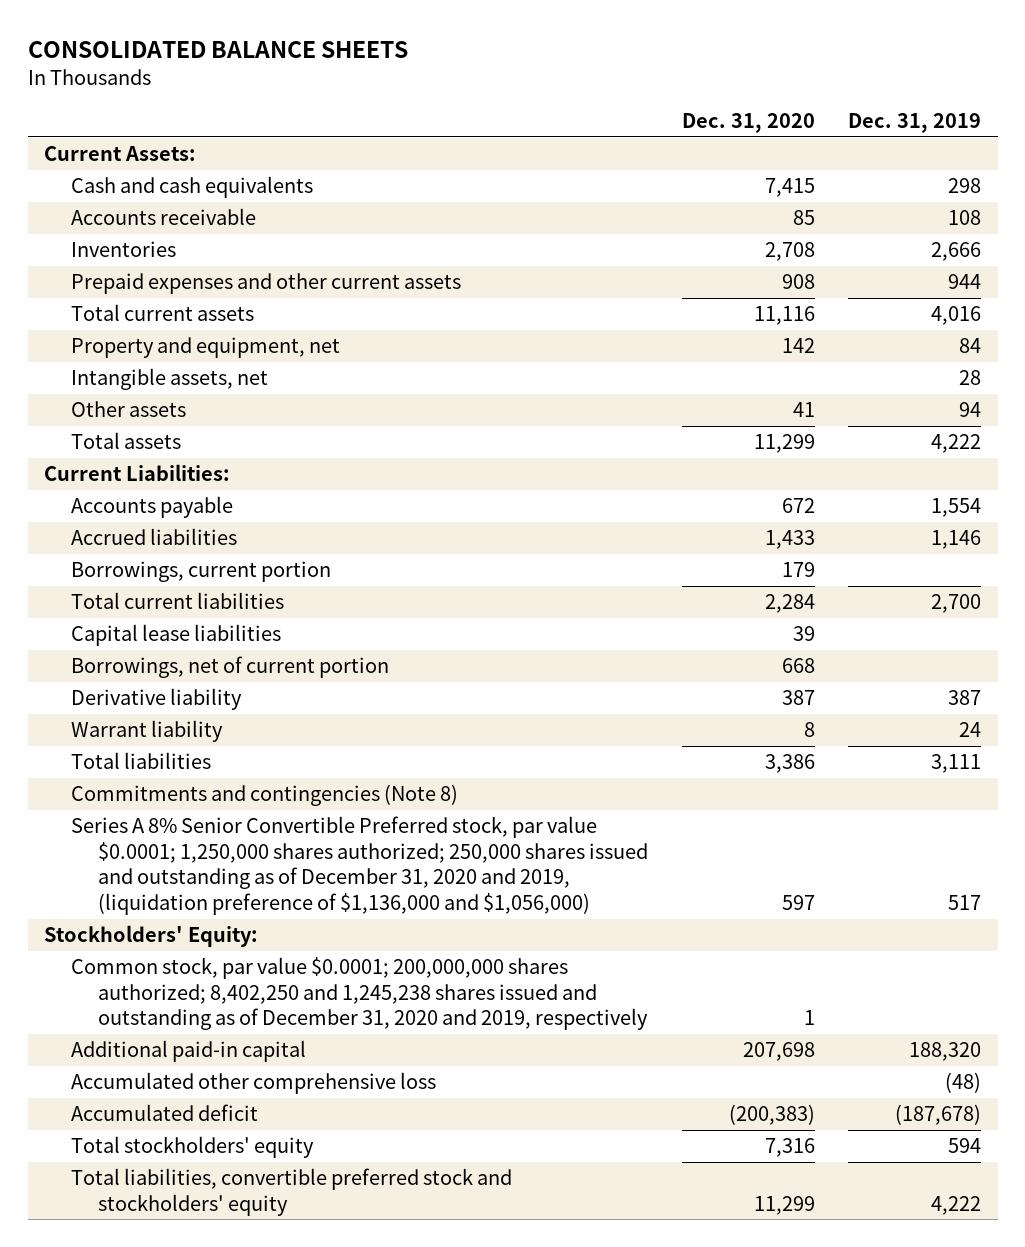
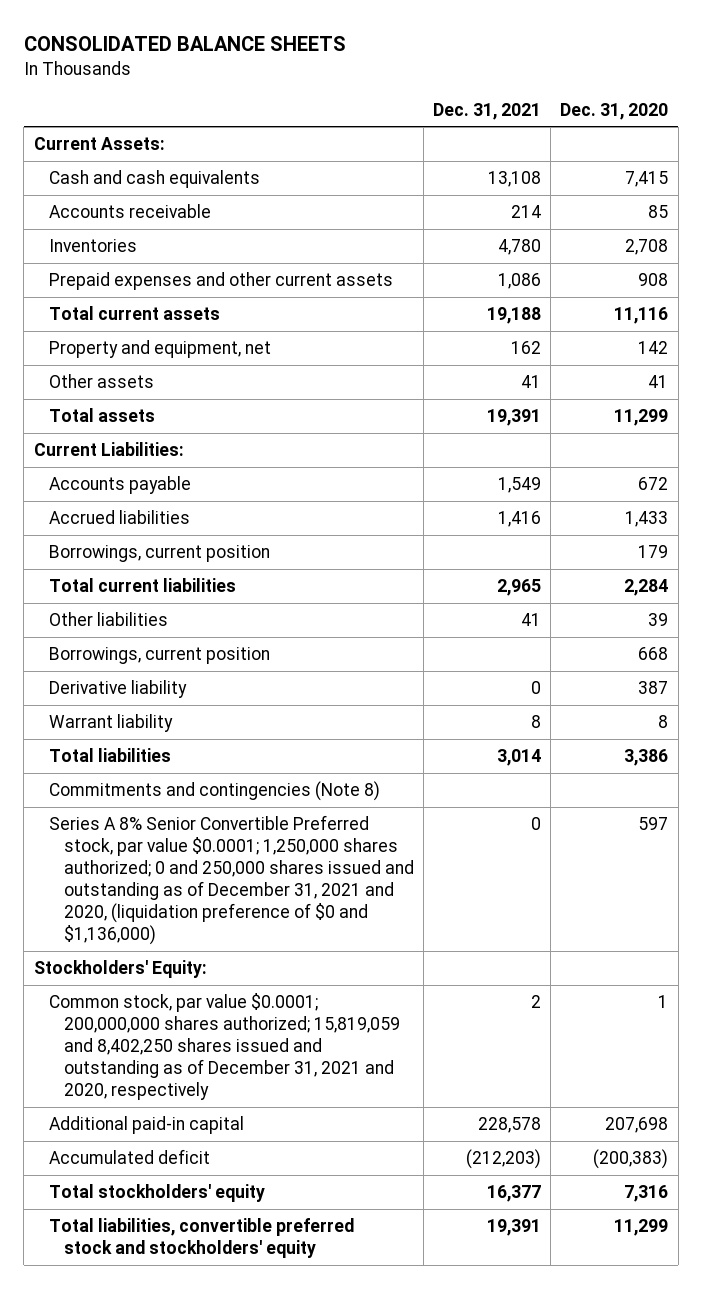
- | Dec. 31, 2020 | Dec. 31, 2019
+ | Dec. 31, 2021 | Dec. 31, 2020
- Intangible assets, net | | 28
- Borrowings, current portion | 179 |
+ Borrowings, current position | | 179
- Capital lease liabilities | 39 |
- Borrowings, net of current portion | 668 |
+ Other liabilities | 41 | 39
+ Borrowings, current position | | 668
- Series A 8% Senior Convertible Preferred stock, par value $0.0001; 1,250,000 shares authorized; 250,000 shares issued and outstanding as of December 31, 2020 and 2019, (liquidation preference of $1,136,000 and $1,056,000) | 597 | 517
+ Series A 8% Senior Convertible Preferred stock, par value $0.0001; 1,250,000 shares authorized; 0 and 250,000 shares issued and outstanding as of December 31, 2021 and 2020, (liquidation preference of $0 and $1,136,000) | 0 | 597
- Common stock, par value $0.0001; 200,000,000 shares authorized; 8,402,250 and 1,245,238 shares issued and outstanding as of December 31, 2020 and 2019, respectively | 1 |
+ Common stock, par value $0.0001; 200,000,000 shares authorized; 15,819,059 and 8,402,250 shares issued and outstanding as of December 31, 2021 and 2020, respectively | 2 | 1
- Accumulated other comprehensive loss | | (48)

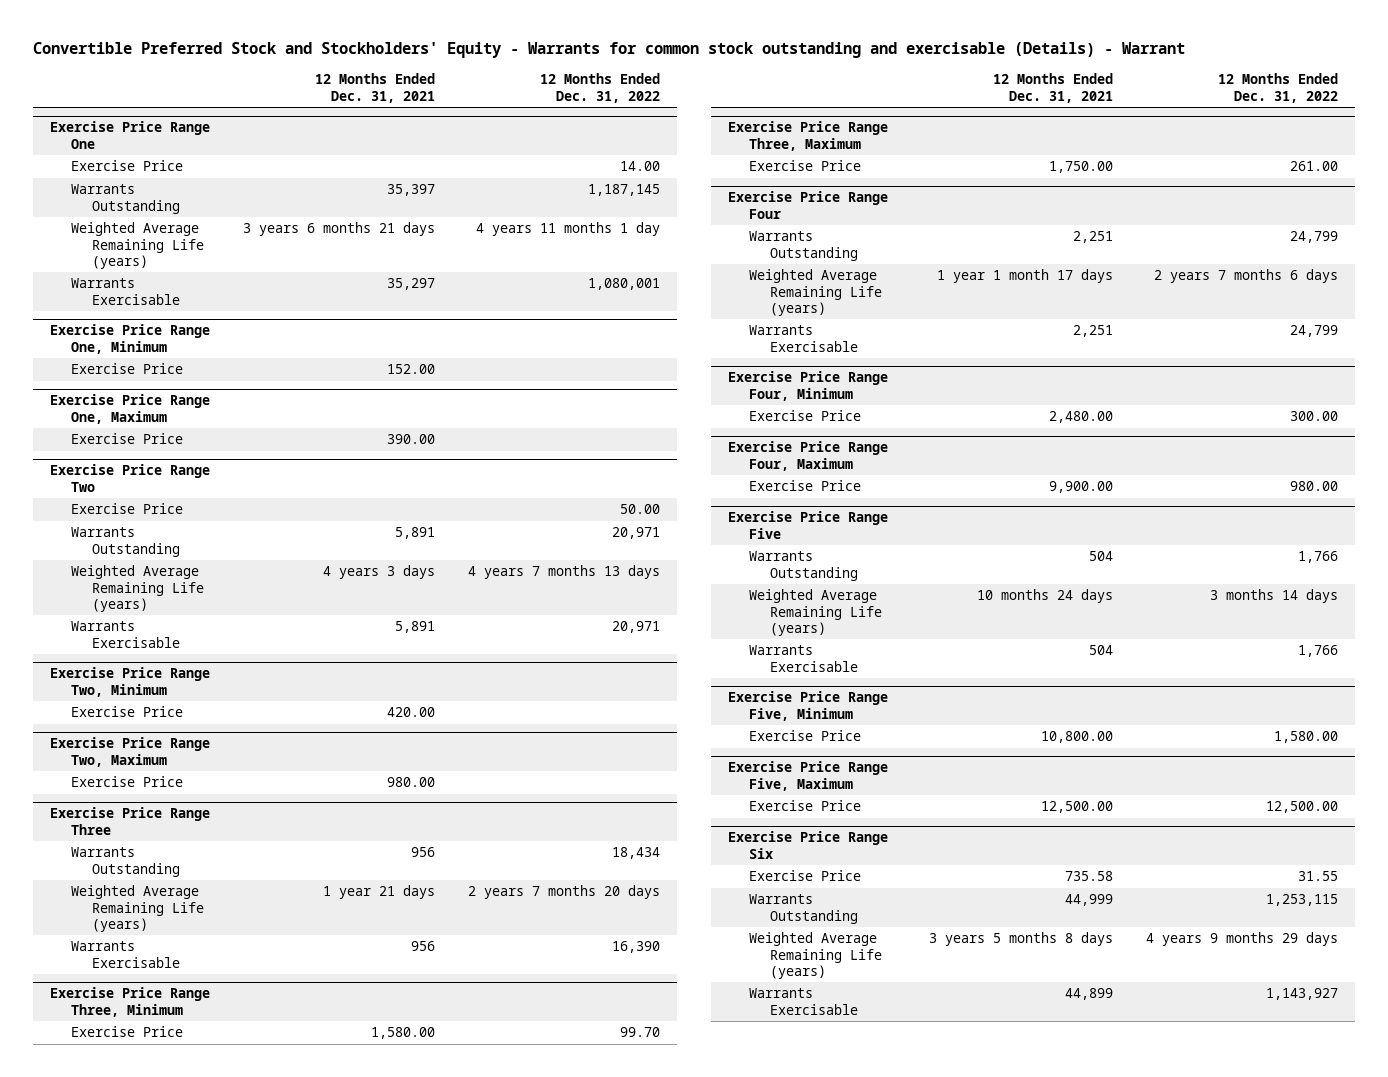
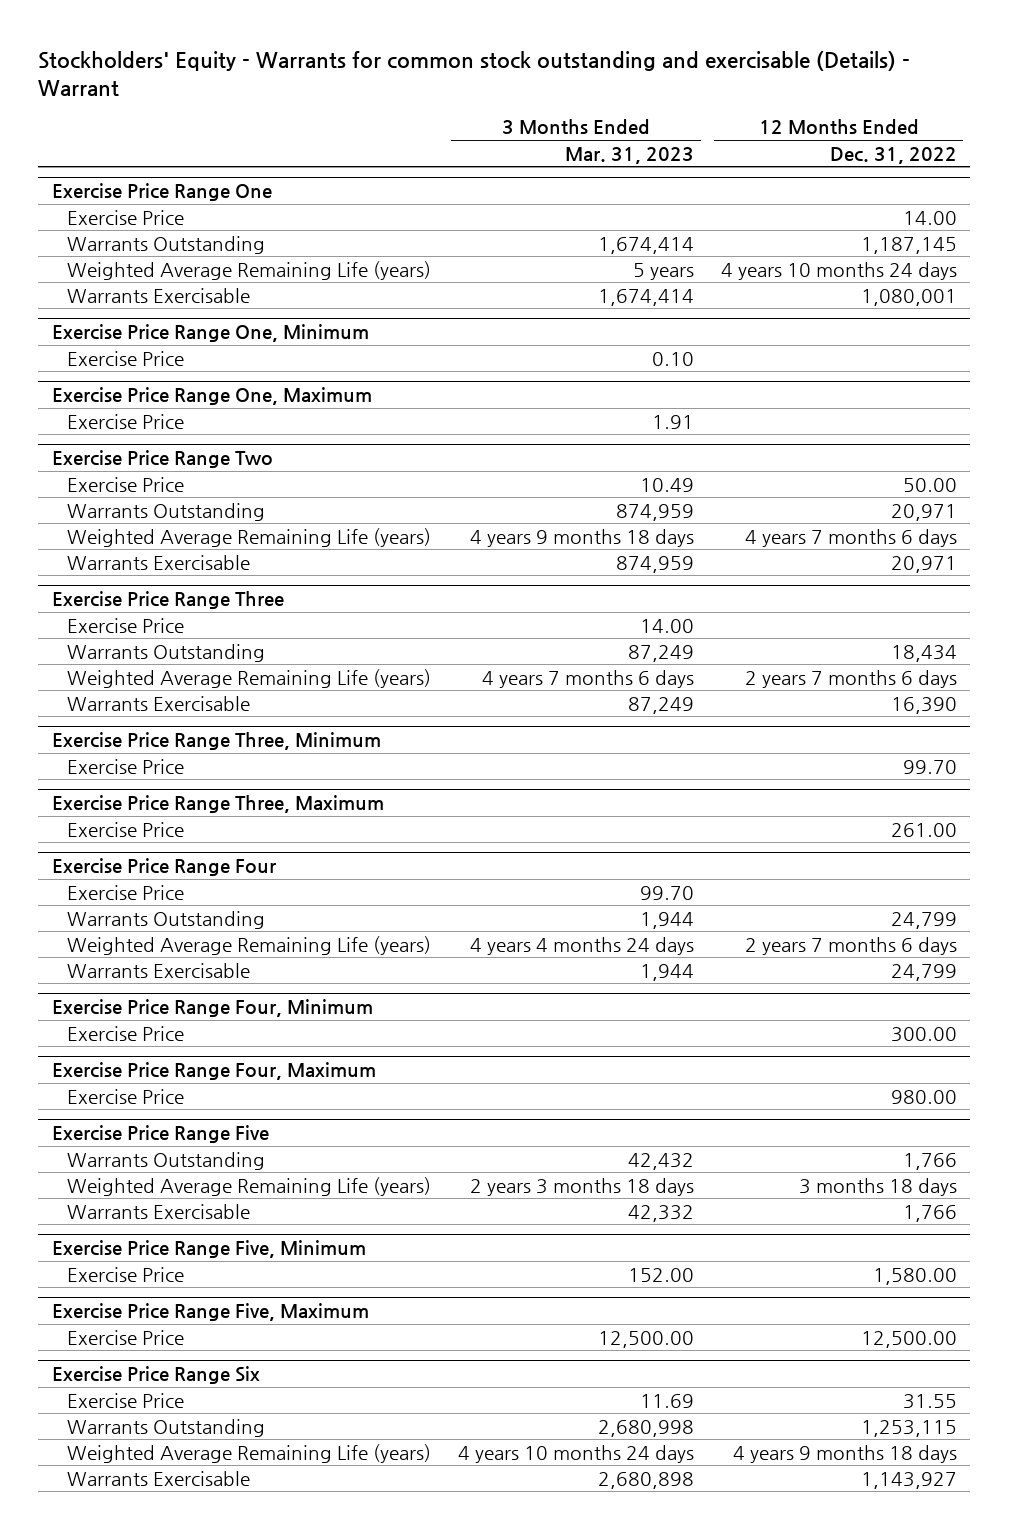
- Convertible Preferred Stock and Stockholders' Equity - Warrants for common stock outstanding and exercisable (Details) - Warrant
+ Stockholders' Equity - Warrants for common stock outstanding and exercisable (Details) - Warrant
- | 12 Months Ended Dec. 31, 2021 | 12 Months Ended Dec. 31, 2022
+ | 3 Months Ended Mar. 31, 2023 | 12 Months Ended Dec. 31, 2022
@ Exercise Price Range One
- Weighted Average Remaining Life (years) | 3 years 6 months 21 days | 4 years 11 months 1 day
+ Weighted Average Remaining Life (years) | 5 years | 4 years 10 months 24 days
@ Exercise Price Range Two
- Weighted Average Remaining Life (years) | 4 years 3 days | 4 years 7 months 13 days
+ Weighted Average Remaining Life (years) | 4 years 9 months 18 days | 4 years 7 months 6 days
- Exercise Price Range Two, Minimum
- Exercise Price | 420.00 |
- Exercise Price Range Two, Maximum
- Exercise Price | 980.00 |
@ Exercise Price Range Three
+ Exercise Price | 14.00 |
- Weighted Average Remaining Life (years) | 1 year 21 days | 2 years 7 months 20 days
+ Weighted Average Remaining Life (years) | 4 years 7 months 6 days | 2 years 7 months 6 days
@ Exercise Price Range Four
+ Exercise Price | 99.70 |
@ Exercise Price Range Five
- Weighted Average Remaining Life (years) | 10 months 24 days | 3 months 14 days
+ Weighted Average Remaining Life (years) | 2 years 3 months 18 days | 3 months 18 days
@ Exercise Price Range Six
- Weighted Average Remaining Life (years) | 3 years 5 months 8 days | 4 years 9 months 29 days
+ Weighted Average Remaining Life (years) | 4 years 10 months 24 days | 4 years 9 months 18 days

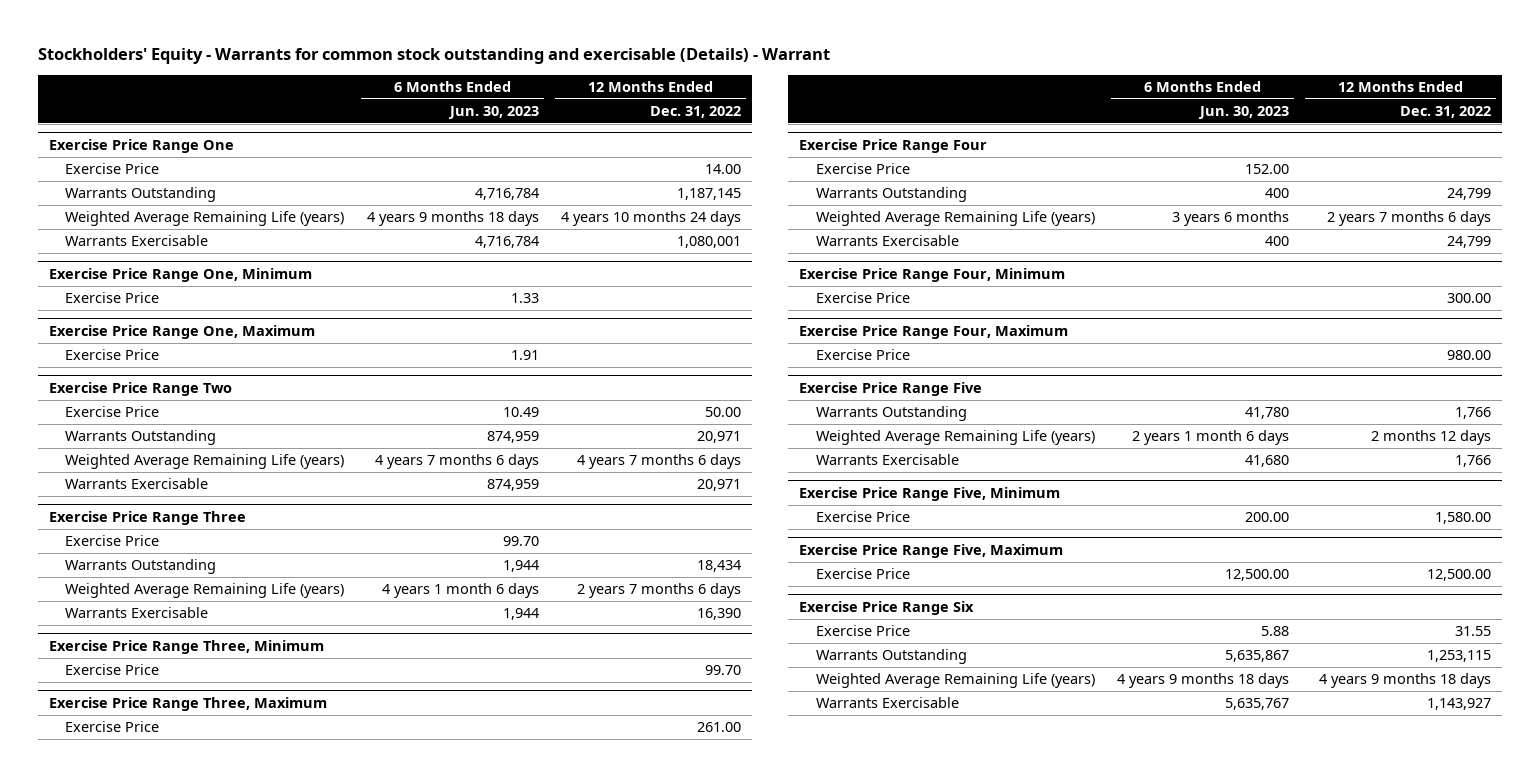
- | 3 Months Ended Mar. 31, 2023 | 12 Months Ended Dec. 31, 2022
+ | 6 Months Ended Jun. 30, 2023 | 12 Months Ended Dec. 31, 2022
@ Exercise Price Range Five
- Weighted Average Remaining Life (years) | 2 years 3 months 18 days | 3 months 18 days
+ Weighted Average Remaining Life (years) | 2 years 1 month 6 days | 2 months 12 days

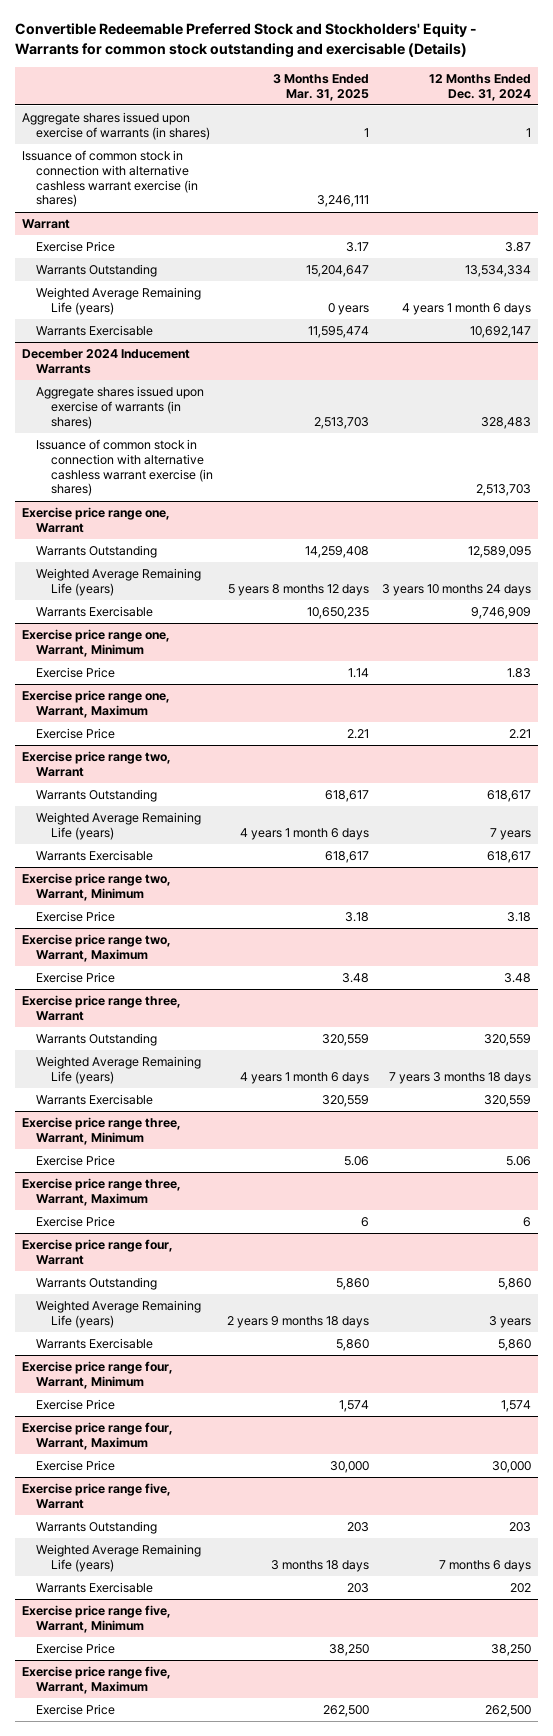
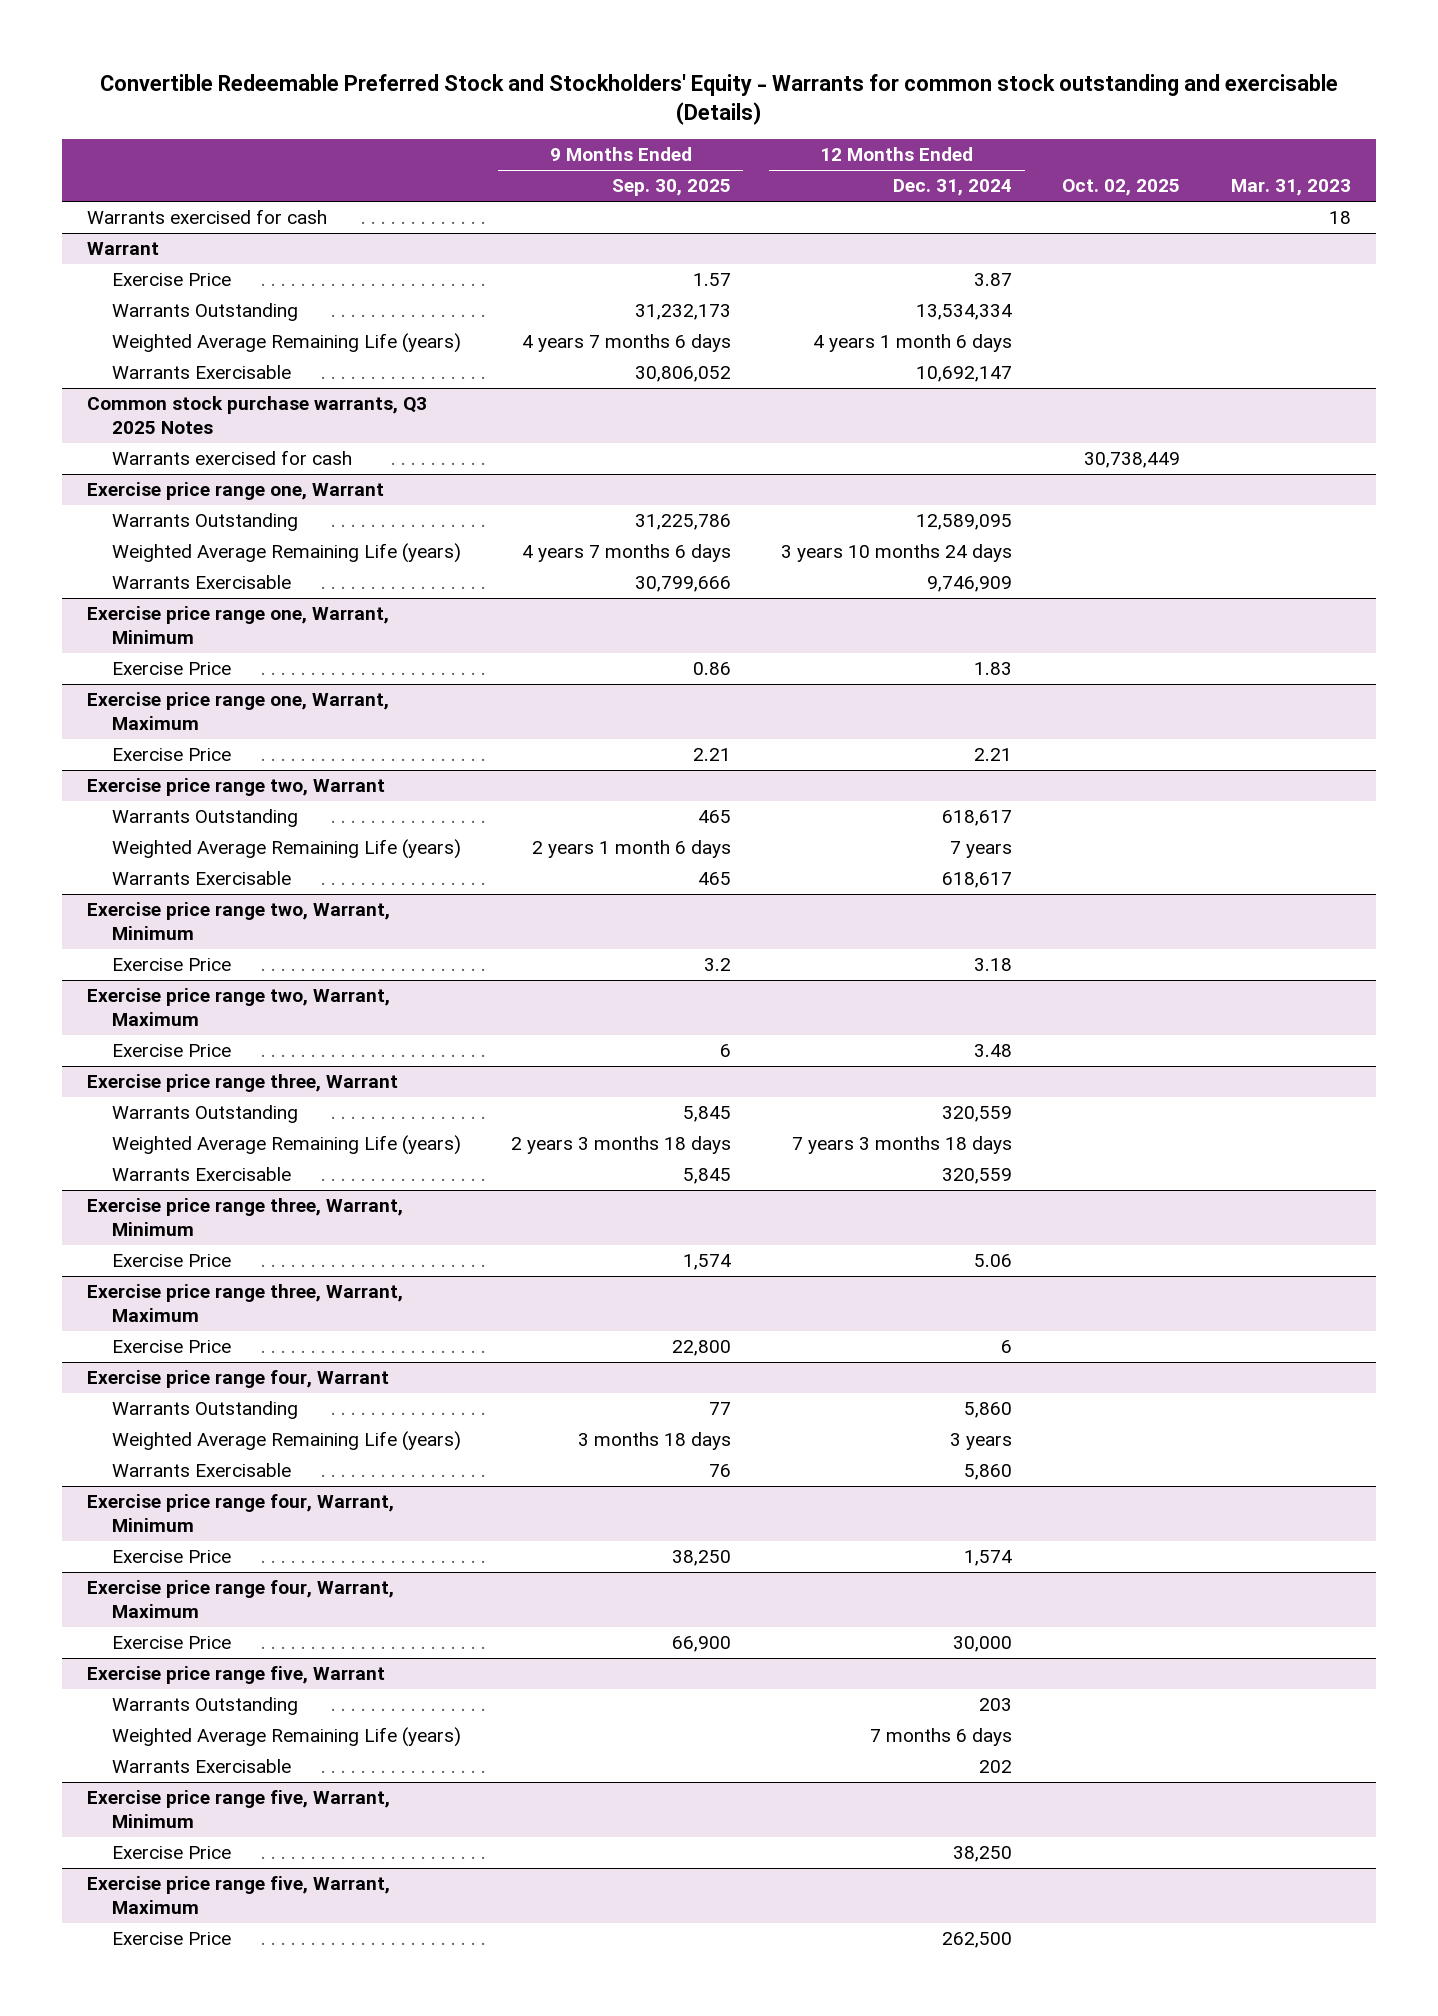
- | 3 Months Ended Mar. 31, 2025 | 12 Months Ended Dec. 31, 2024
+ | 9 Months Ended Sep. 30, 2025 | 12 Months Ended Dec. 31, 2024 | Oct. 02, 2025 | Mar. 31, 2023
- Aggregate shares issued upon exercise of warrants (in shares) | 1 | 1
- Issuance of common stock in connection with alternative cashless warrant exercise (in shares) | 3,246,111 |
+ Warrants exercised for cash | | | | 18
- December 2024 Inducement Warrants
- Aggregate shares issued upon exercise of warrants (in shares) | 2,513,703 | 328,483
- Issuance of common stock in connection with alternative cashless warrant exercise (in shares) | | 2,513,703
+ Common stock purchase warrants, Q3 2025 Notes
+ Warrants exercised for cash | | | 30,738,449 |

